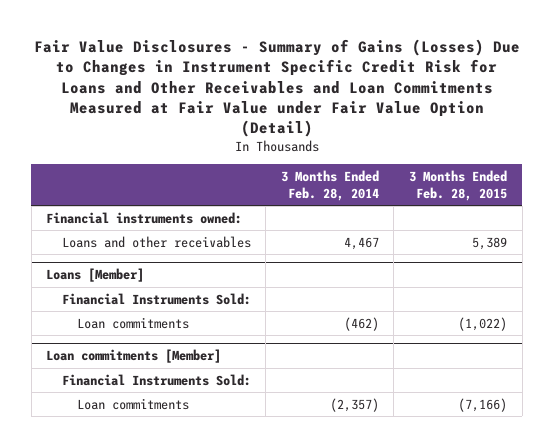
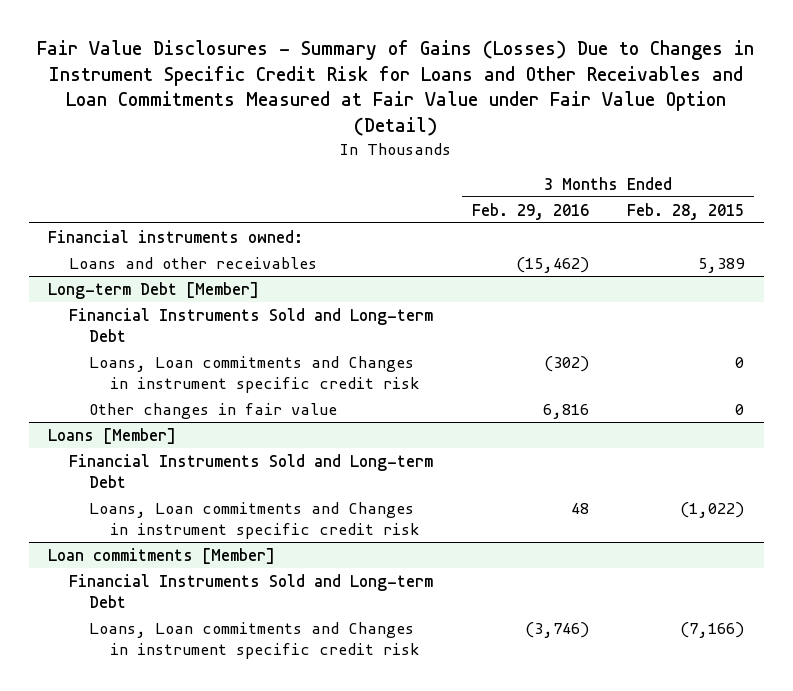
- | 3 Months Ended Feb. 28, 2014 | 3 Months Ended Feb. 28, 2015
+ | 3 Months Ended Feb. 29, 2016 | 3 Months Ended Feb. 28, 2015
+ Long-term Debt [Member]
+ Financial Instruments Sold and Long-term Debt
+ Loans, Loan commitments and Changes in instrument specific credit risk | (302) | 0
+ Other changes in fair value | 6,816 | 0
@ Loans [Member]
- Financial Instruments Sold:
- Loan commitments | (462) | (1,022)
+ Financial Instruments Sold and Long-term Debt
+ Loans, Loan commitments and Changes in instrument specific credit risk | 48 | (1,022)
@ Loan commitments [Member]
- Financial Instruments Sold:
- Loan commitments | (2,357) | (7,166)
+ Financial Instruments Sold and Long-term Debt
+ Loans, Loan commitments and Changes in instrument specific credit risk | (3,746) | (7,166)

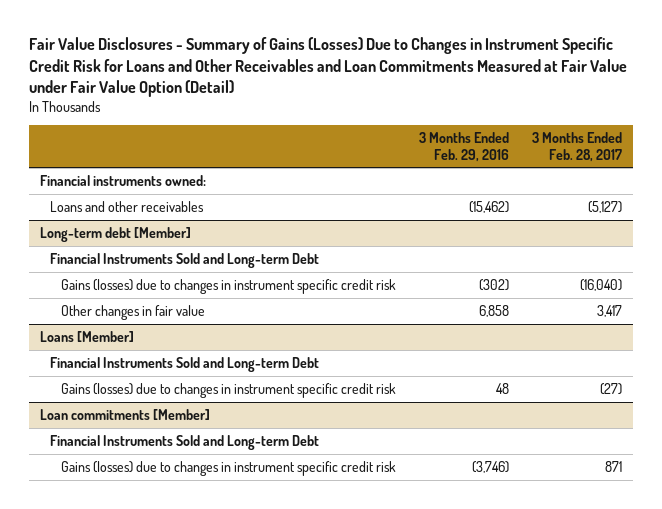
- | 3 Months Ended Feb. 29, 2016 | 3 Months Ended Feb. 28, 2015
+ | 3 Months Ended Feb. 29, 2016 | 3 Months Ended Feb. 28, 2017
- Long-term Debt [Member]
+ Long-term debt [Member]
- Loans, Loan commitments and Changes in instrument specific credit risk | (302) | 0
- Other changes in fair value | 6,816 | 0
+ Gains (losses) due to changes in instrument specific credit risk | (302) | (16,040)
+ Other changes in fair value | 6,858 | 3,417
@ Loans [Member]
- Loans, Loan commitments and Changes in instrument specific credit risk | 48 | (1,022)
+ Gains (losses) due to changes in instrument specific credit risk | 48 | (27)
@ Loan commitments [Member]
- Loans, Loan commitments and Changes in instrument specific credit risk | (3,746) | (7,166)
+ Gains (losses) due to changes in instrument specific credit risk | (3,746) | 871

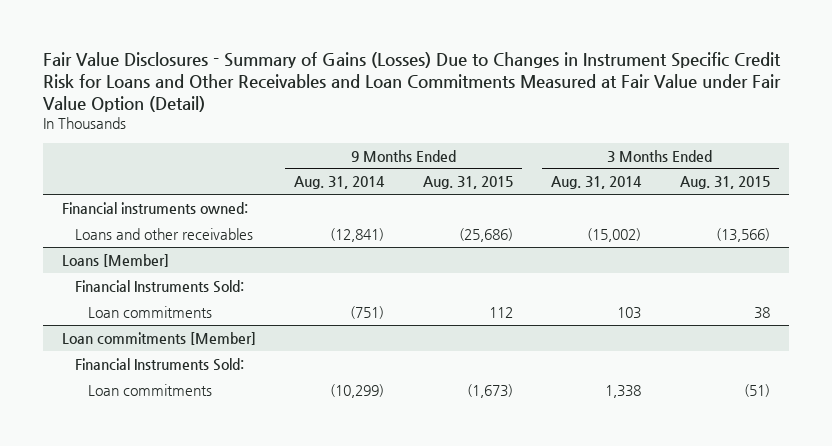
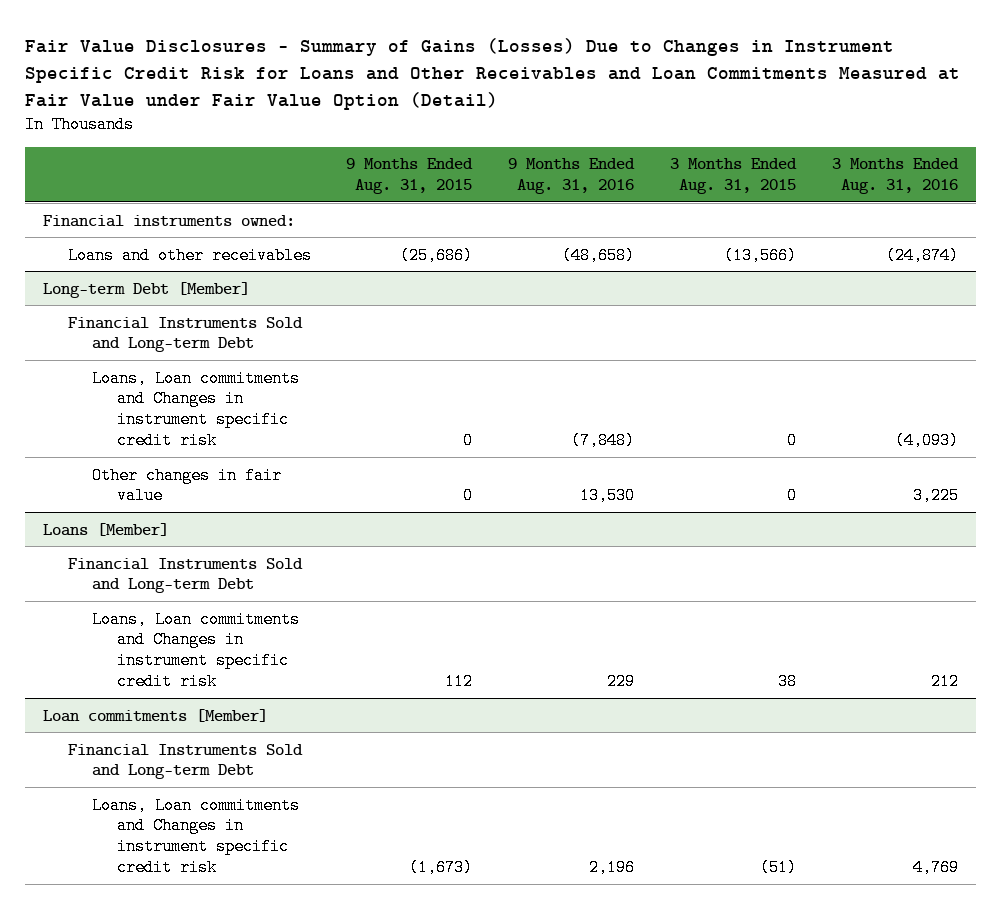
- | 9 Months Ended Aug. 31, 2014 | 9 Months Ended Aug. 31, 2015 | 3 Months Ended Aug. 31, 2014 | 3 Months Ended Aug. 31, 2015
+ | 9 Months Ended Aug. 31, 2015 | 9 Months Ended Aug. 31, 2016 | 3 Months Ended Aug. 31, 2015 | 3 Months Ended Aug. 31, 2016
+ Long-term Debt [Member]
+ Financial Instruments Sold and Long-term Debt
+ Loans, Loan commitments and Changes in instrument specific credit risk | 0 | (7,848) | 0 | (4,093)
+ Other changes in fair value | 0 | 13,530 | 0 | 3,225
@ Loans [Member]
- Financial Instruments Sold:
- Loan commitments | (751) | 112 | 103 | 38
+ Financial Instruments Sold and Long-term Debt
+ Loans, Loan commitments and Changes in instrument specific credit risk | 112 | 229 | 38 | 212
@ Loan commitments [Member]
- Financial Instruments Sold:
- Loan commitments | (10,299) | (1,673) | 1,338 | (51)
+ Financial Instruments Sold and Long-term Debt
+ Loans, Loan commitments and Changes in instrument specific credit risk | (1,673) | 2,196 | (51) | 4,769

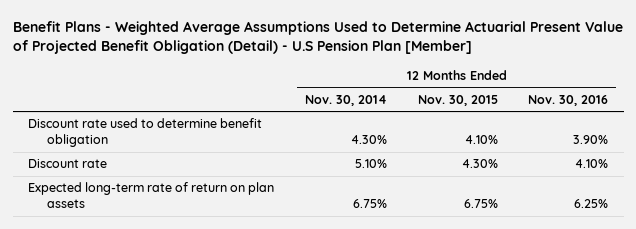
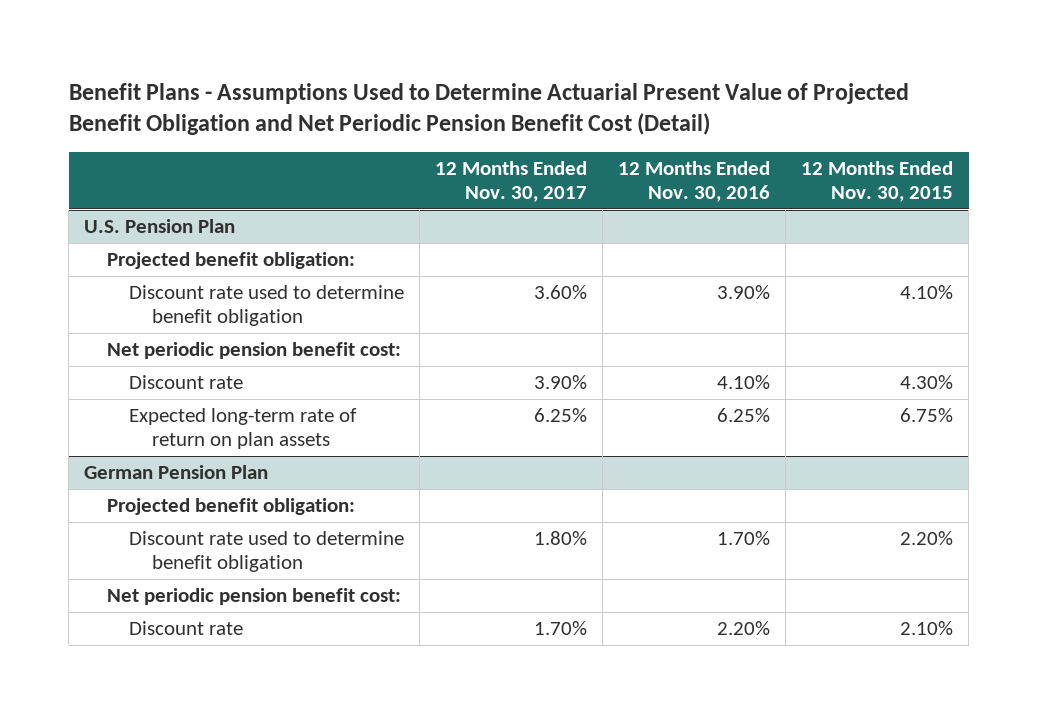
- Benefit Plans - Weighted Average Assumptions Used to Determine Actuarial Present Value of Projected Benefit Obligation (Detail) - U.S Pension Plan [Member]
+ Benefit Plans - Assumptions Used to Determine Actuarial Present Value of Projected Benefit Obligation and Net Periodic Pension Benefit Cost (Detail)
- | 12 Months Ended Nov. 30, 2014 | 12 Months Ended Nov. 30, 2015 | 12 Months Ended Nov. 30, 2016
+ | 12 Months Ended Nov. 30, 2017 | 12 Months Ended Nov. 30, 2016 | 12 Months Ended Nov. 30, 2015
+ U.S. Pension Plan
+ Projected benefit obligation:
+ Net periodic pension benefit cost:
+ German Pension Plan
+ Projected benefit obligation:
+ Discount rate used to determine benefit obligation | 1.80% | 1.70% | 2.20%
+ Net periodic pension benefit cost:
+ Discount rate | 1.70% | 2.20% | 2.10%

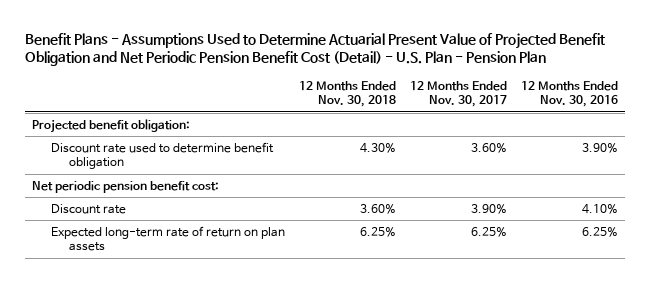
- Benefit Plans - Assumptions Used to Determine Actuarial Present Value of Projected Benefit Obligation and Net Periodic Pension Benefit Cost (Detail)
+ Benefit Plans - Assumptions Used to Determine Actuarial Present Value of Projected Benefit Obligation and Net Periodic Pension Benefit Cost (Detail) - U.S. Plan - Pension Plan
- | 12 Months Ended Nov. 30, 2017 | 12 Months Ended Nov. 30, 2016 | 12 Months Ended Nov. 30, 2015
+ | 12 Months Ended Nov. 30, 2018 | 12 Months Ended Nov. 30, 2017 | 12 Months Ended Nov. 30, 2016
- U.S. Pension Plan
- German Pension Plan
- Projected benefit obligation:
- Discount rate used to determine benefit obligation | 1.80% | 1.70% | 2.20%
- Net periodic pension benefit cost:
- Discount rate | 1.70% | 2.20% | 2.10%

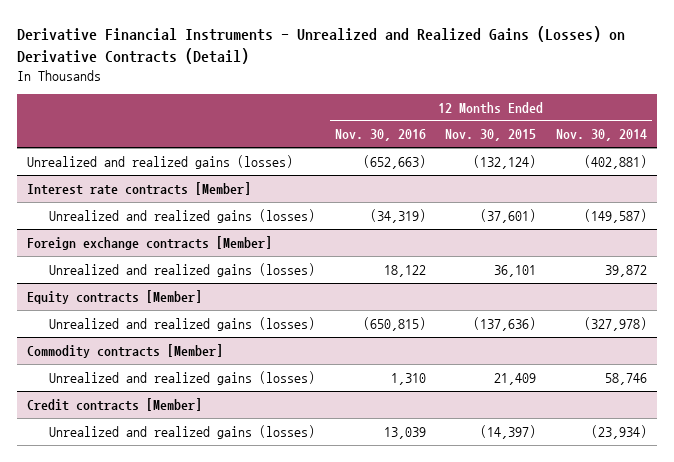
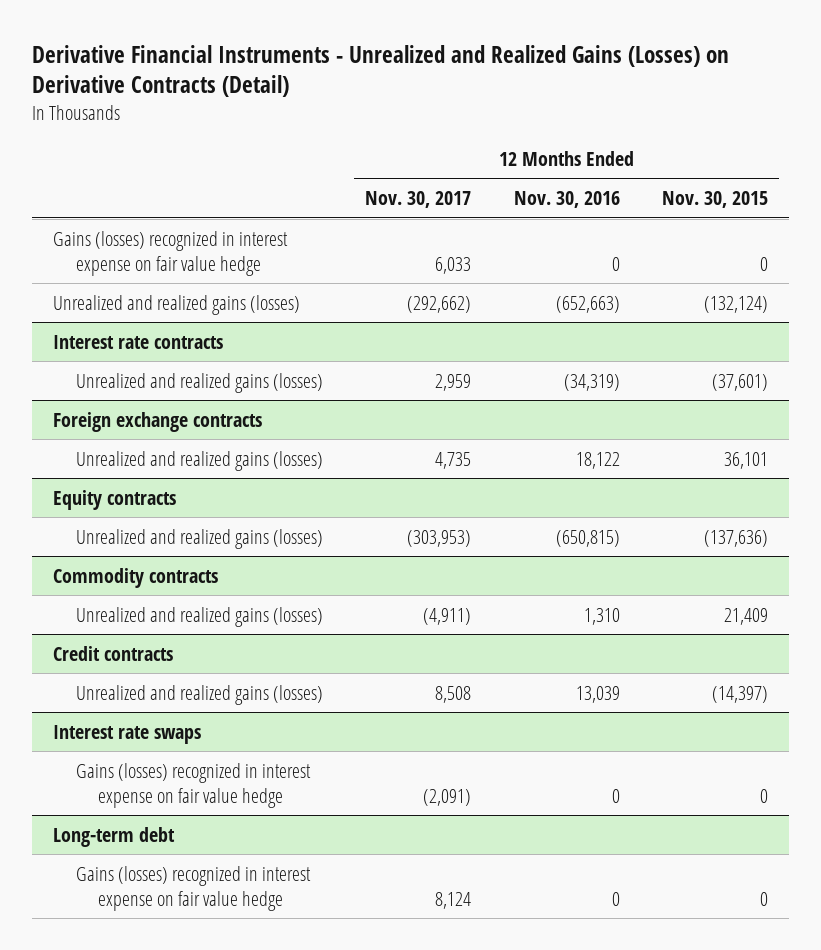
- | 12 Months Ended Nov. 30, 2016 | 12 Months Ended Nov. 30, 2015 | 12 Months Ended Nov. 30, 2014
+ | 12 Months Ended Nov. 30, 2017 | 12 Months Ended Nov. 30, 2016 | 12 Months Ended Nov. 30, 2015
+ Gains (losses) recognized in interest expense on fair value hedge | 6,033 | 0 | 0
- Interest rate contracts [Member]
+ Interest rate contracts
- Foreign exchange contracts [Member]
+ Foreign exchange contracts
- Equity contracts [Member]
+ Equity contracts
- Commodity contracts [Member]
+ Commodity contracts
- Credit contracts [Member]
+ Credit contracts
+ Interest rate swaps
+ Gains (losses) recognized in interest expense on fair value hedge | (2,091) | 0 | 0
+ Long-term debt
+ Gains (losses) recognized in interest expense on fair value hedge | 8,124 | 0 | 0

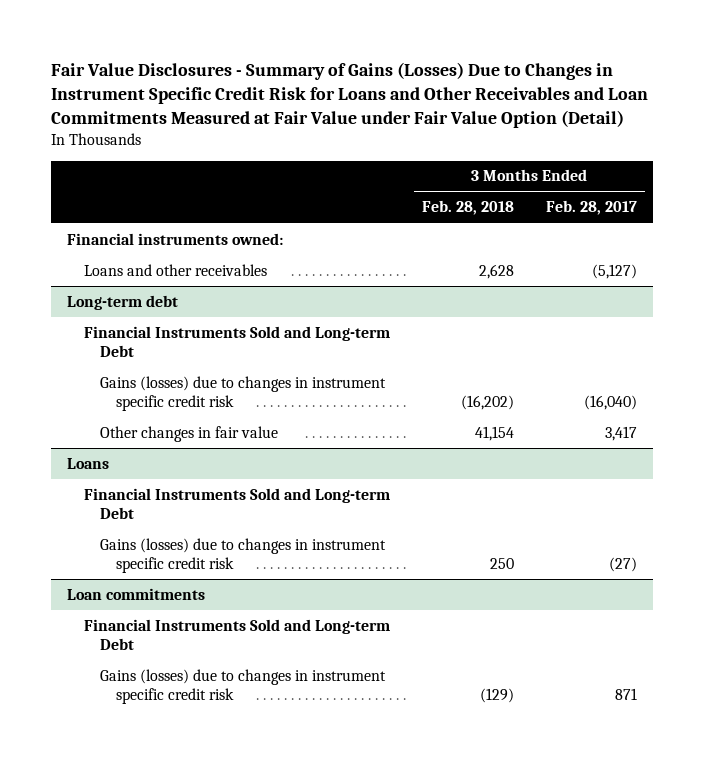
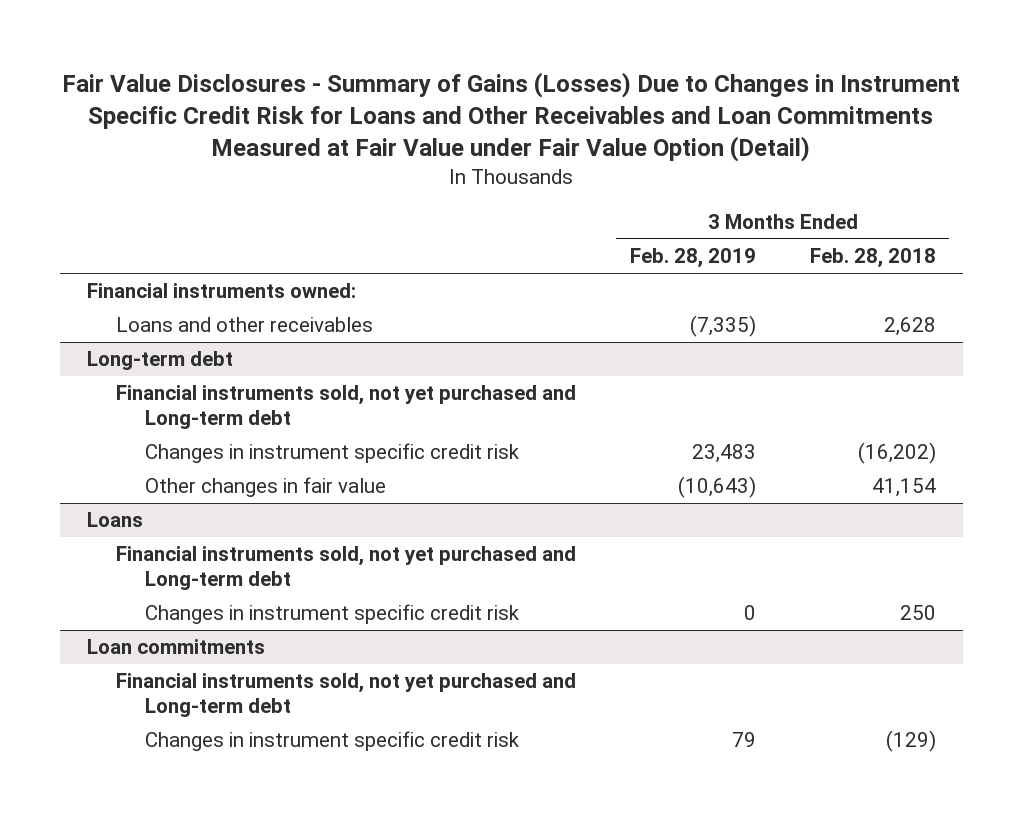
- | 3 Months Ended Feb. 28, 2018 | 3 Months Ended Feb. 28, 2017
+ | 3 Months Ended Feb. 28, 2019 | 3 Months Ended Feb. 28, 2018
@ Long-term debt
- Financial Instruments Sold and Long-term Debt
- Gains (losses) due to changes in instrument specific credit risk | (16,202) | (16,040)
+ Financial instruments sold, not yet purchased and Long-term debt
+ Changes in instrument specific credit risk | 23,483 | (16,202)
@ Loans
- Financial Instruments Sold and Long-term Debt
- Gains (losses) due to changes in instrument specific credit risk | 250 | (27)
+ Financial instruments sold, not yet purchased and Long-term debt
+ Changes in instrument specific credit risk | 0 | 250
@ Loan commitments
- Financial Instruments Sold and Long-term Debt
- Gains (losses) due to changes in instrument specific credit risk | (129) | 871
+ Financial instruments sold, not yet purchased and Long-term debt
+ Changes in instrument specific credit risk | 79 | (129)

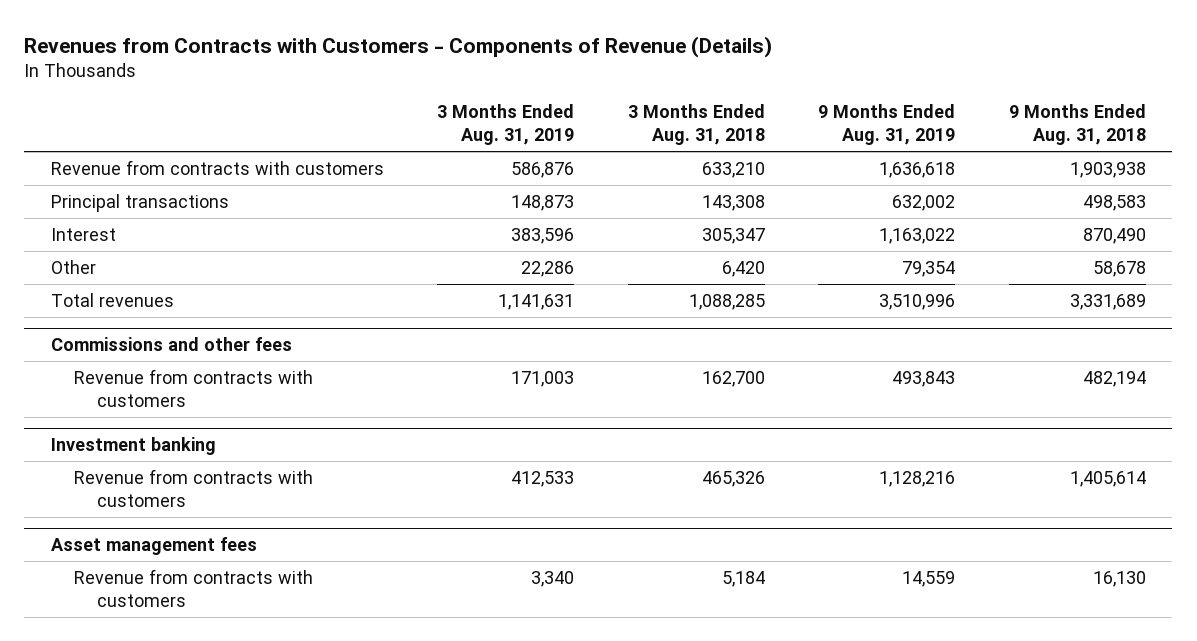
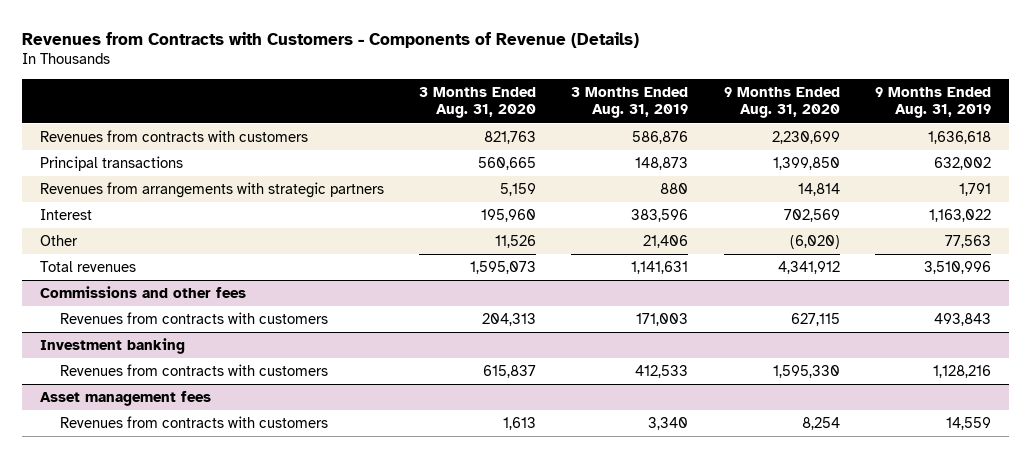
- | 3 Months Ended Aug. 31, 2019 | 3 Months Ended Aug. 31, 2018 | 9 Months Ended Aug. 31, 2019 | 9 Months Ended Aug. 31, 2018
+ | 3 Months Ended Aug. 31, 2020 | 3 Months Ended Aug. 31, 2019 | 9 Months Ended Aug. 31, 2020 | 9 Months Ended Aug. 31, 2019
- Revenue from contracts with customers | 586,876 | 633,210 | 1,636,618 | 1,903,938
+ Revenues from contracts with customers | 821,763 | 586,876 | 2,230,699 | 1,636,618
+ Revenues from arrangements with strategic partners | 5,159 | 880 | 14,814 | 1,791
- Other | 22,286 | 6,420 | 79,354 | 58,678
+ Other | 11,526 | 21,406 | (6,020) | 77,563
@ Commissions and other fees
- Revenue from contracts with customers | 171,003 | 162,700 | 493,843 | 482,194
+ Revenues from contracts with customers | 204,313 | 171,003 | 627,115 | 493,843
@ Investment banking
- Revenue from contracts with customers | 412,533 | 465,326 | 1,128,216 | 1,405,614
+ Revenues from contracts with customers | 615,837 | 412,533 | 1,595,330 | 1,128,216
@ Asset management fees
- Revenue from contracts with customers | 3,340 | 5,184 | 14,559 | 16,130
+ Revenues from contracts with customers | 1,613 | 3,340 | 8,254 | 14,559

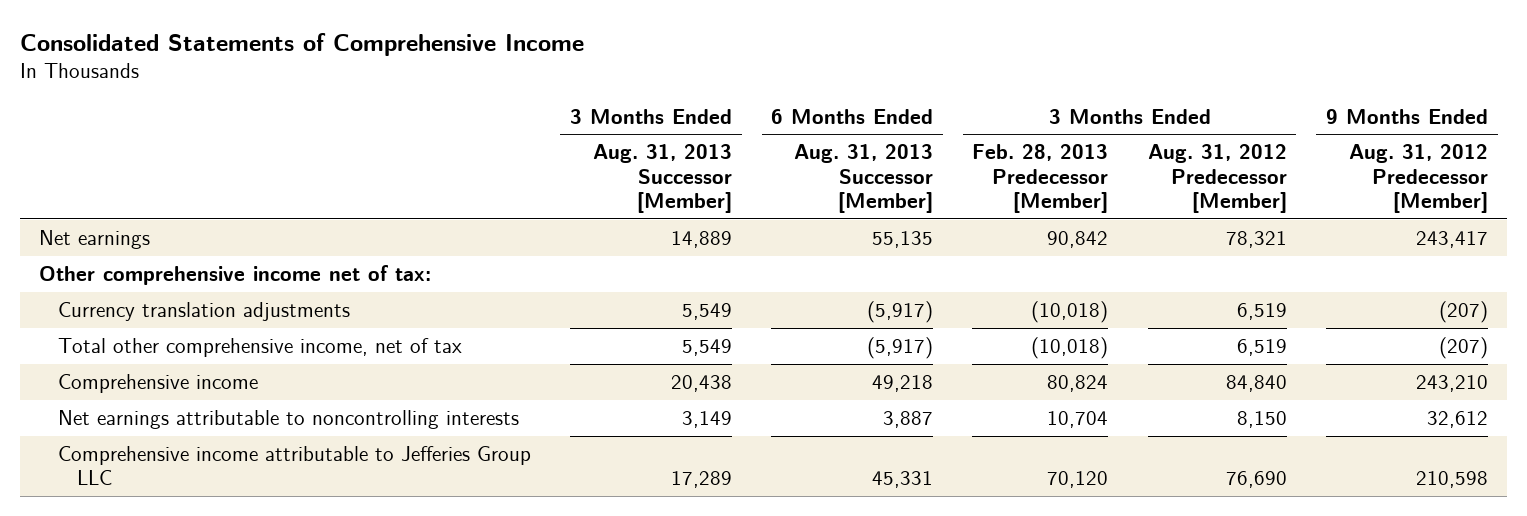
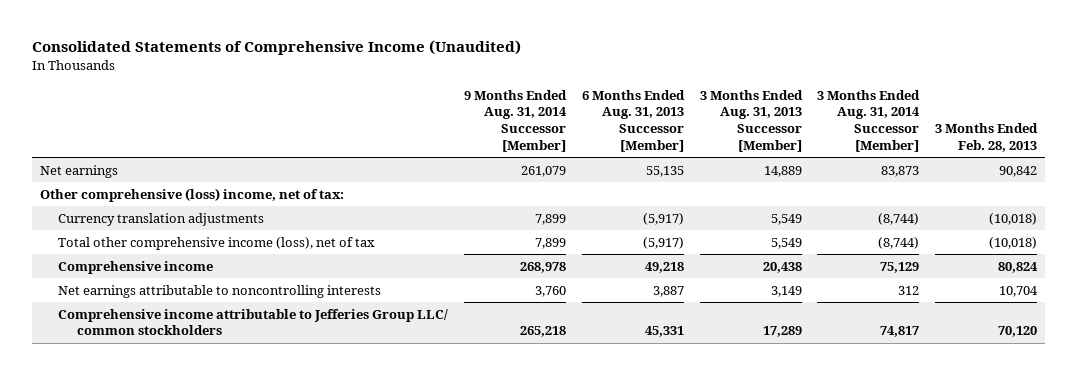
- Consolidated Statements of Comprehensive Income
+ Consolidated Statements of Comprehensive Income (Unaudited)
- | 3 Months Ended Aug. 31, 2013 Successor [Member] | 6 Months Ended Aug. 31, 2013 Successor [Member] | 3 Months Ended Feb. 28, 2013 Predecessor [Member] | 3 Months Ended Aug. 31, 2012 Predecessor [Member] | 9 Months Ended Aug. 31, 2012 Predecessor [Member]
+ | 9 Months Ended Aug. 31, 2014 Successor [Member] | 6 Months Ended Aug. 31, 2013 Successor [Member] | 3 Months Ended Aug. 31, 2013 Successor [Member] | 3 Months Ended Aug. 31, 2014 Successor [Member] | 3 Months Ended Feb. 28, 2013
- Other comprehensive income net of tax:
+ Other comprehensive (loss) income, net of tax:
- Total other comprehensive income, net of tax | 5,549 | (5,917) | (10,018) | 6,519 | (207)
+ Total other comprehensive income (loss), net of tax | 7,899 | (5,917) | 5,549 | (8,744) | (10,018)
- Comprehensive income attributable to Jefferies Group LLC | 17,289 | 45,331 | 70,120 | 76,690 | 210,598
+ Comprehensive income attributable to Jefferies Group LLC/ common stockholders | 265,218 | 45,331 | 17,289 | 74,817 | 70,120

